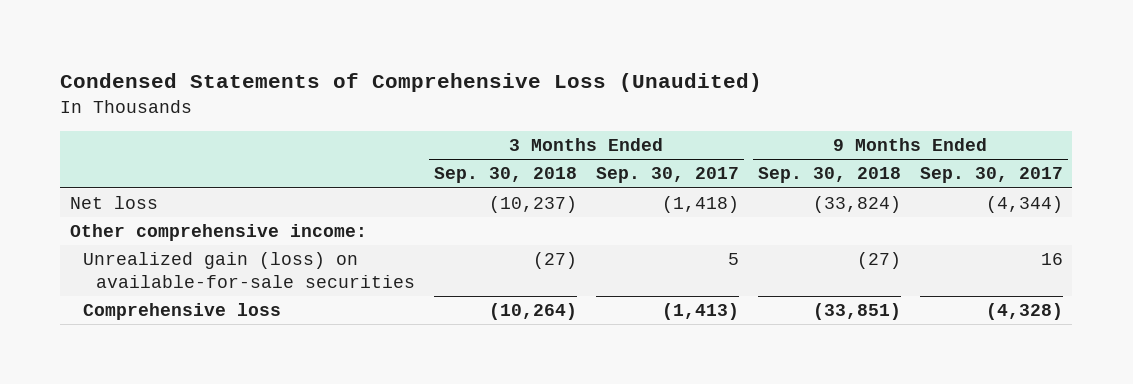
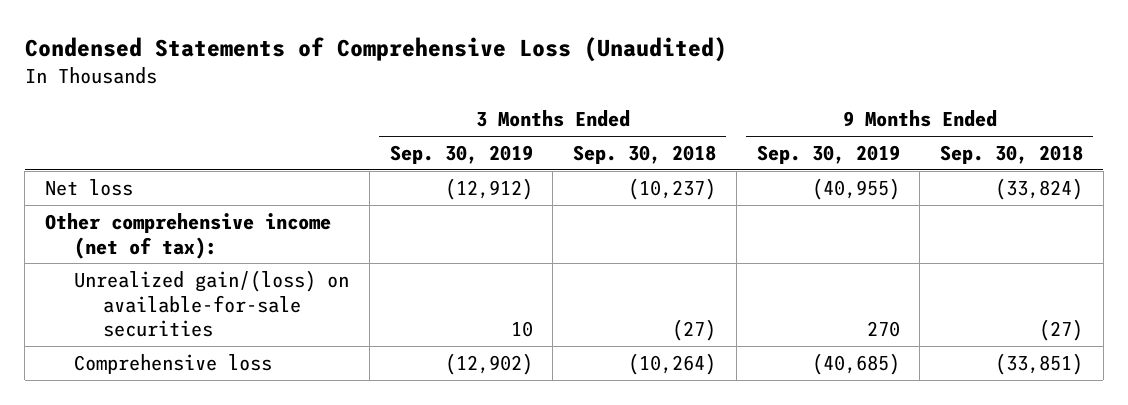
- | 3 Months Ended Sep. 30, 2018 | 3 Months Ended Sep. 30, 2017 | 9 Months Ended Sep. 30, 2018 | 9 Months Ended Sep. 30, 2017
+ | 3 Months Ended Sep. 30, 2019 | 3 Months Ended Sep. 30, 2018 | 9 Months Ended Sep. 30, 2019 | 9 Months Ended Sep. 30, 2018
- Other comprehensive income:
- Unrealized gain (loss) on available-for-sale securities | (27) | 5 | (27) | 16
+ Other comprehensive income (net of tax):
+ Unrealized gain/(loss) on available-for-sale securities | 10 | (27) | 270 | (27)

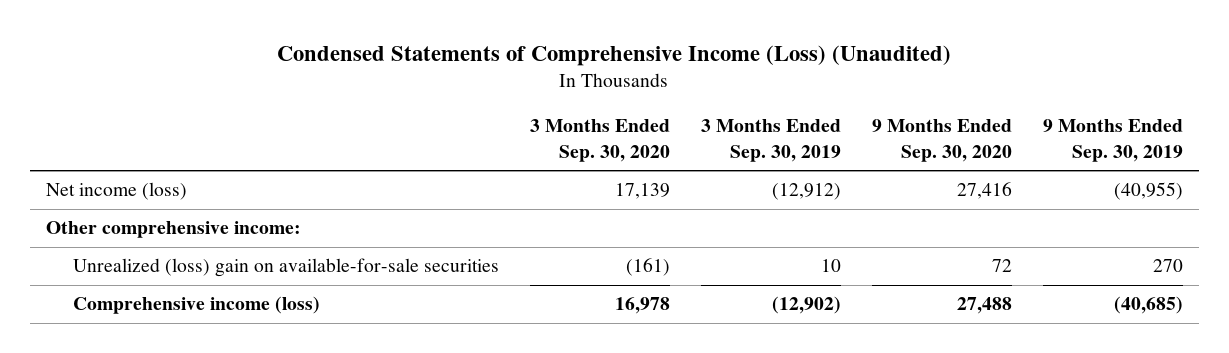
- Condensed Statements of Comprehensive Loss (Unaudited)
+ Condensed Statements of Comprehensive Income (Loss) (Unaudited)
- | 3 Months Ended Sep. 30, 2019 | 3 Months Ended Sep. 30, 2018 | 9 Months Ended Sep. 30, 2019 | 9 Months Ended Sep. 30, 2018
+ | 3 Months Ended Sep. 30, 2020 | 3 Months Ended Sep. 30, 2019 | 9 Months Ended Sep. 30, 2020 | 9 Months Ended Sep. 30, 2019
- Net loss | (12,912) | (10,237) | (40,955) | (33,824)
- Other comprehensive income (net of tax):
- Unrealized gain/(loss) on available-for-sale securities | 10 | (27) | 270 | (27)
- Comprehensive loss | (12,902) | (10,264) | (40,685) | (33,851)
+ Net income (loss) | 17,139 | (12,912) | 27,416 | (40,955)
+ Other comprehensive income:
+ Unrealized (loss) gain on available-for-sale securities | (161) | 10 | 72 | 270
+ Comprehensive income (loss) | 16,978 | (12,902) | 27,488 | (40,685)

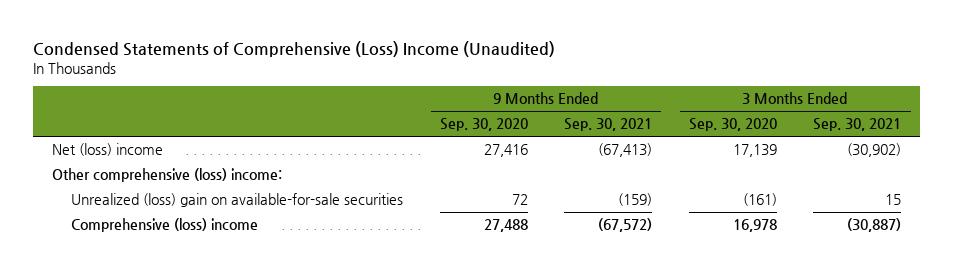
- Condensed Statements of Comprehensive Income (Loss) (Unaudited)
+ Condensed Statements of Comprehensive (Loss) Income (Unaudited)
- | 3 Months Ended Sep. 30, 2020 | 3 Months Ended Sep. 30, 2019 | 9 Months Ended Sep. 30, 2020 | 9 Months Ended Sep. 30, 2019
+ | 9 Months Ended Sep. 30, 2020 | 9 Months Ended Sep. 30, 2021 | 3 Months Ended Sep. 30, 2020 | 3 Months Ended Sep. 30, 2021
- Net income (loss) | 17,139 | (12,912) | 27,416 | (40,955)
- Other comprehensive income:
+ Net (loss) income | 27,416 | (67,413) | 17,139 | (30,902)
+ Other comprehensive (loss) income:
- Comprehensive income (loss) | 16,978 | (12,902) | 27,488 | (40,685)
+ Comprehensive (loss) income | 27,488 | (67,572) | 16,978 | (30,887)

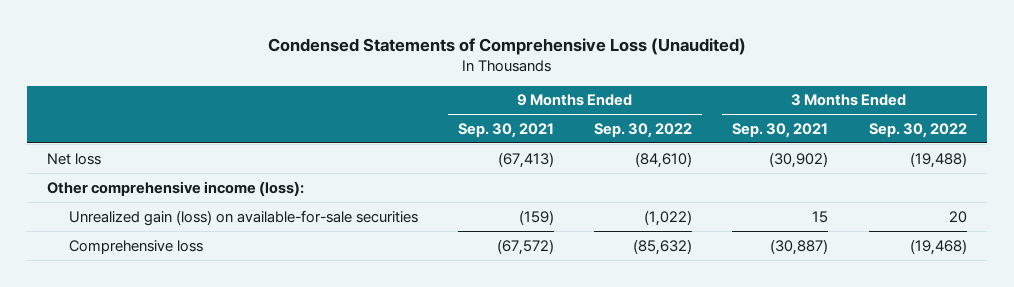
- Condensed Statements of Comprehensive (Loss) Income (Unaudited)
+ Condensed Statements of Comprehensive Loss (Unaudited)
- | 9 Months Ended Sep. 30, 2020 | 9 Months Ended Sep. 30, 2021 | 3 Months Ended Sep. 30, 2020 | 3 Months Ended Sep. 30, 2021
+ | 9 Months Ended Sep. 30, 2021 | 9 Months Ended Sep. 30, 2022 | 3 Months Ended Sep. 30, 2021 | 3 Months Ended Sep. 30, 2022
- Net (loss) income | 27,416 | (67,413) | 17,139 | (30,902)
- Other comprehensive (loss) income:
- Unrealized (loss) gain on available-for-sale securities | 72 | (159) | (161) | 15
- Comprehensive (loss) income | 27,488 | (67,572) | 16,978 | (30,887)
+ Net loss | (67,413) | (84,610) | (30,902) | (19,488)
+ Other comprehensive income (loss):
+ Unrealized gain (loss) on available-for-sale securities | (159) | (1,022) | 15 | 20
+ Comprehensive loss | (67,572) | (85,632) | (30,887) | (19,468)

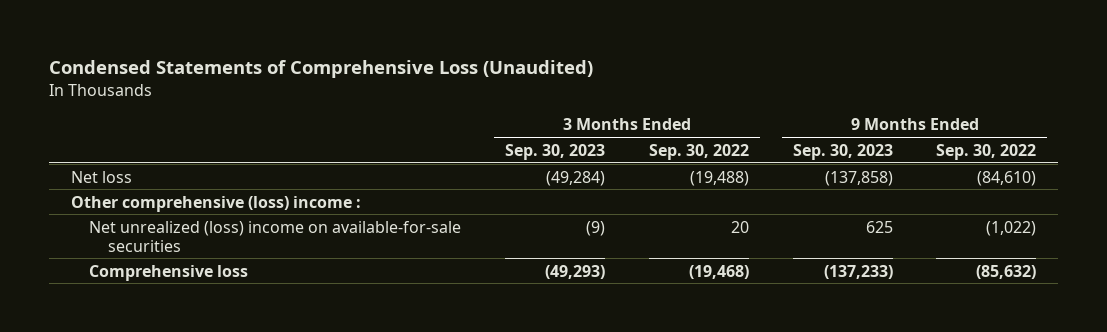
- | 9 Months Ended Sep. 30, 2021 | 9 Months Ended Sep. 30, 2022 | 3 Months Ended Sep. 30, 2021 | 3 Months Ended Sep. 30, 2022
+ | 3 Months Ended Sep. 30, 2023 | 3 Months Ended Sep. 30, 2022 | 9 Months Ended Sep. 30, 2023 | 9 Months Ended Sep. 30, 2022
- Other comprehensive income (loss):
- Unrealized gain (loss) on available-for-sale securities | (159) | (1,022) | 15 | 20
+ Other comprehensive (loss) income :
+ Net unrealized (loss) income on available-for-sale securities | (9) | 20 | 625 | (1,022)

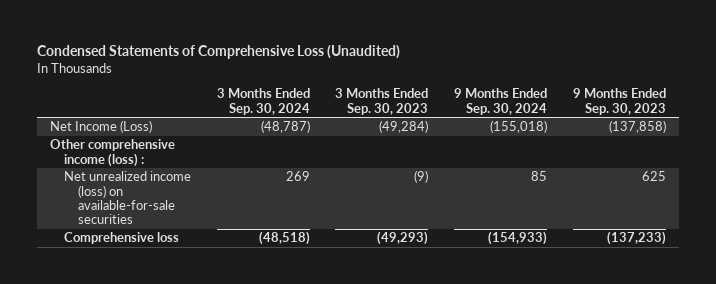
- | 3 Months Ended Sep. 30, 2023 | 3 Months Ended Sep. 30, 2022 | 9 Months Ended Sep. 30, 2023 | 9 Months Ended Sep. 30, 2022
+ | 3 Months Ended Sep. 30, 2024 | 3 Months Ended Sep. 30, 2023 | 9 Months Ended Sep. 30, 2024 | 9 Months Ended Sep. 30, 2023
- Net loss | (49,284) | (19,488) | (137,858) | (84,610)
- Other comprehensive (loss) income :
- Net unrealized (loss) income on available-for-sale securities | (9) | 20 | 625 | (1,022)
+ Net Income (Loss) | (48,787) | (49,284) | (155,018) | (137,858)
+ Other comprehensive income (loss) :
+ Net unrealized income (loss) on available-for-sale securities | 269 | (9) | 85 | 625

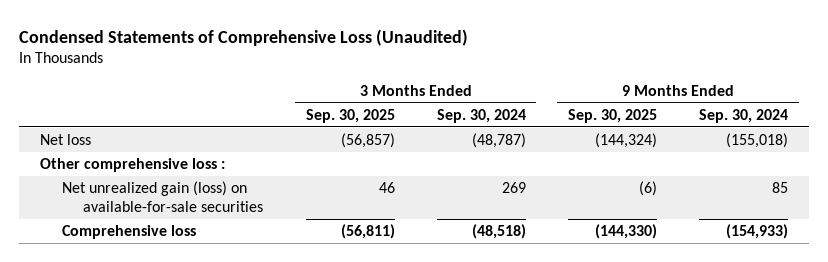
- | 3 Months Ended Sep. 30, 2024 | 3 Months Ended Sep. 30, 2023 | 9 Months Ended Sep. 30, 2024 | 9 Months Ended Sep. 30, 2023
+ | 3 Months Ended Sep. 30, 2025 | 3 Months Ended Sep. 30, 2024 | 9 Months Ended Sep. 30, 2025 | 9 Months Ended Sep. 30, 2024
- Net Income (Loss) | (48,787) | (49,284) | (155,018) | (137,858)
- Other comprehensive income (loss) :
- Net unrealized income (loss) on available-for-sale securities | 269 | (9) | 85 | 625
+ Net loss | (56,857) | (48,787) | (144,324) | (155,018)
+ Other comprehensive loss :
+ Net unrealized gain (loss) on available-for-sale securities | 46 | 269 | (6) | 85

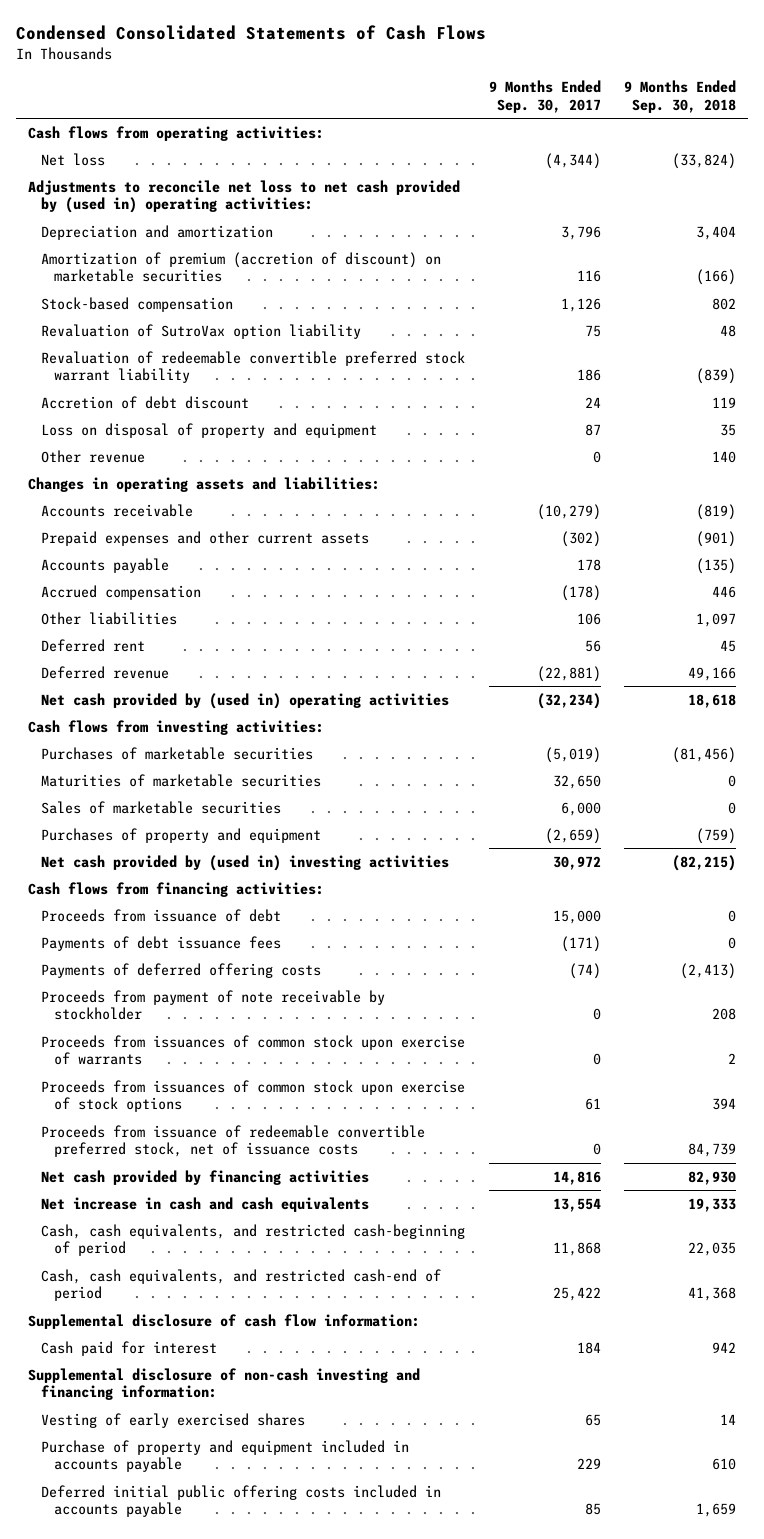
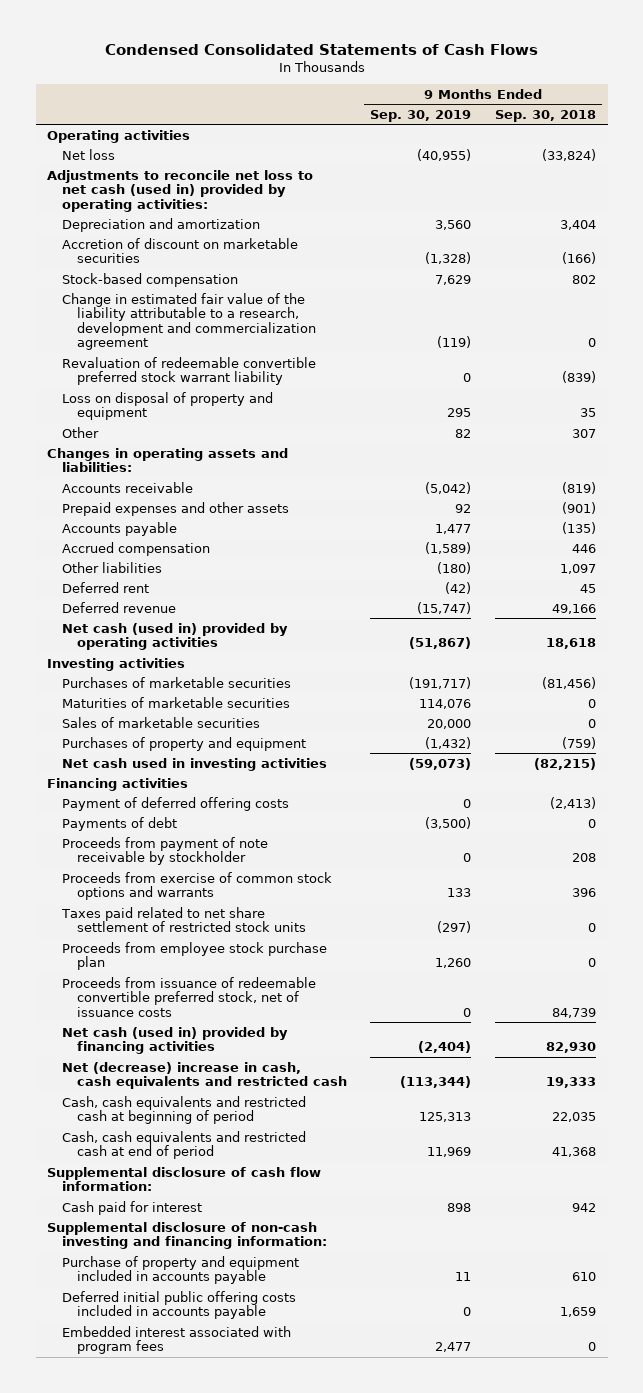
- | 9 Months Ended Sep. 30, 2017 | 9 Months Ended Sep. 30, 2018
+ | 9 Months Ended Sep. 30, 2019 | 9 Months Ended Sep. 30, 2018
- Cash flows from operating activities:
+ Operating activities
- Adjustments to reconcile net loss to net cash provided by (used in) operating activities:
+ Adjustments to reconcile net loss to net cash (used in) provided by operating activities:
- Amortization of premium (accretion of discount) on marketable securities | 116 | (166)
+ Accretion of discount on marketable securities | (1,328) | (166)
- Revaluation of SutroVax option liability | 75 | 48
+ Change in estimated fair value of the liability attributable to a research, development and commercialization agreement | (119) | 0
- Accretion of debt discount | 24 | 119
- Other revenue | 0 | 140
+ Other | 82 | 307
- Prepaid expenses and other current assets | (302) | (901)
+ Prepaid expenses and other assets | 92 | (901)
- Net cash provided by (used in) operating activities | (32,234) | 18,618
- Cash flows from investing activities:
+ Net cash (used in) provided by operating activities | (51,867) | 18,618
+ Investing activities
- Net cash provided by (used in) investing activities | 30,972 | (82,215)
- Cash flows from financing activities:
- Proceeds from issuance of debt | 15,000 | 0
- Payments of debt issuance fees | (171) | 0
- Payments of deferred offering costs | (74) | (2,413)
+ Net cash used in investing activities | (59,073) | (82,215)
+ Financing activities
+ Payment of deferred offering costs | 0 | (2,413)
+ Payments of debt | (3,500) | 0
- Proceeds from issuances of common stock upon exercise of warrants | 0 | 2
- Proceeds from issuances of common stock upon exercise of stock options | 61 | 394
+ Proceeds from exercise of common stock options and warrants | 133 | 396
+ Taxes paid related to net share settlement of restricted stock units | (297) | 0
+ Proceeds from employee stock purchase plan | 1,260 | 0
- Net cash provided by financing activities | 14,816 | 82,930
- Net increase in cash and cash equivalents | 13,554 | 19,333
- Cash, cash equivalents, and restricted cash-beginning of period | 11,868 | 22,035
- Cash, cash equivalents, and restricted cash-end of period | 25,422 | 41,368
+ Net cash (used in) provided by financing activities | (2,404) | 82,930
+ Net (decrease) increase in cash, cash equivalents and restricted cash | (113,344) | 19,333
+ Cash, cash equivalents and restricted cash at beginning of period | 125,313 | 22,035
+ Cash, cash equivalents and restricted cash at end of period | 11,969 | 41,368
- Vesting of early exercised shares | 65 | 14
+ Embedded interest associated with program fees | 2,477 | 0

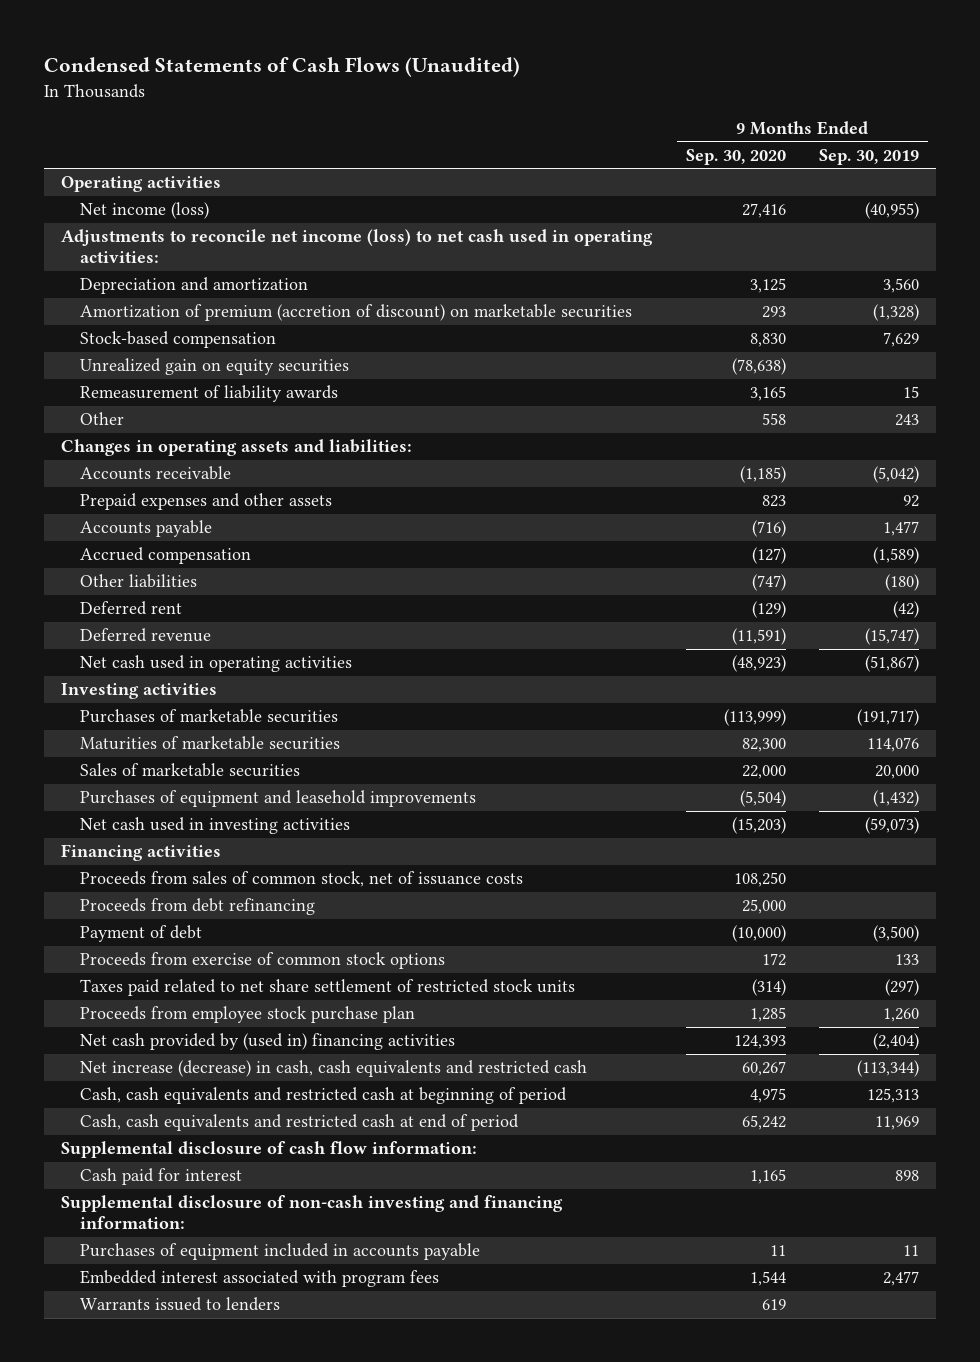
- Condensed Consolidated Statements of Cash Flows
+ Condensed Statements of Cash Flows (Unaudited)
- | 9 Months Ended Sep. 30, 2019 | 9 Months Ended Sep. 30, 2018
+ | 9 Months Ended Sep. 30, 2020 | 9 Months Ended Sep. 30, 2019
- Net loss | (40,955) | (33,824)
- Adjustments to reconcile net loss to net cash (used in) provided by operating activities:
+ Net income (loss) | 27,416 | (40,955)
+ Adjustments to reconcile net income (loss) to net cash used in operating activities:
- Accretion of discount on marketable securities | (1,328) | (166)
+ Amortization of premium (accretion of discount) on marketable securities | 293 | (1,328)
- Change in estimated fair value of the liability attributable to a research, development and commercialization agreement | (119) | 0
- Revaluation of redeemable convertible preferred stock warrant liability | 0 | (839)
- Loss on disposal of property and equipment | 295 | 35
- Other | 82 | 307
+ Unrealized gain on equity securities | (78,638) |
+ Remeasurement of liability awards | 3,165 | 15
+ Other | 558 | 243
- Net cash (used in) provided by operating activities | (51,867) | 18,618
+ Net cash used in operating activities | (48,923) | (51,867)
- Purchases of property and equipment | (1,432) | (759)
+ Purchases of equipment and leasehold improvements | (5,504) | (1,432)
- Payment of deferred offering costs | 0 | (2,413)
- Payments of debt | (3,500) | 0
- Proceeds from payment of note receivable by stockholder | 0 | 208
- Proceeds from exercise of common stock options and warrants | 133 | 396
+ Proceeds from sales of common stock, net of issuance costs | 108,250 |
+ Proceeds from debt refinancing | 25,000 |
+ Payment of debt | (10,000) | (3,500)
+ Proceeds from exercise of common stock options | 172 | 133
- Proceeds from issuance of redeemable convertible preferred stock, net of issuance costs | 0 | 84,739
- Net cash (used in) provided by financing activities | (2,404) | 82,930
- Net (decrease) increase in cash, cash equivalents and restricted cash | (113,344) | 19,333
+ Net cash provided by (used in) financing activities | 124,393 | (2,404)
+ Net increase (decrease) in cash, cash equivalents and restricted cash | 60,267 | (113,344)
- Purchase of property and equipment included in accounts payable | 11 | 610
- Deferred initial public offering costs included in accounts payable | 0 | 1,659
+ Purchases of equipment included in accounts payable | 11 | 11
+ Warrants issued to lenders | 619 |

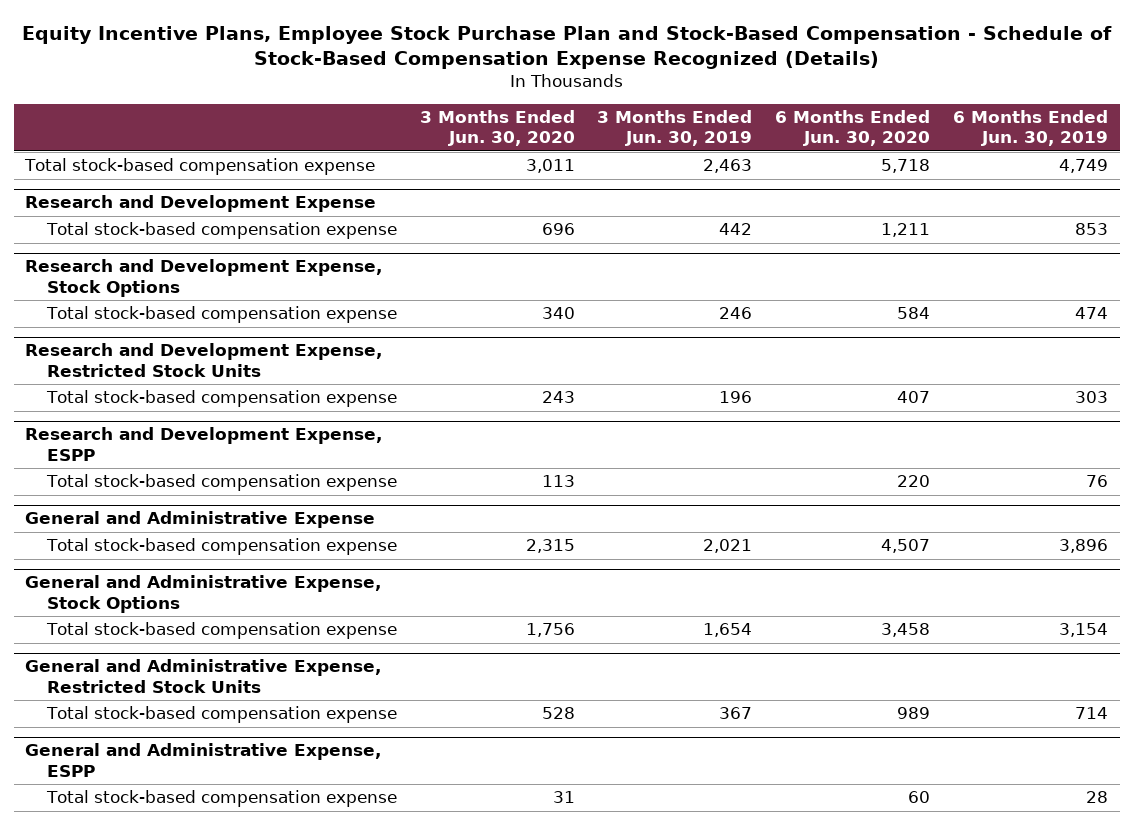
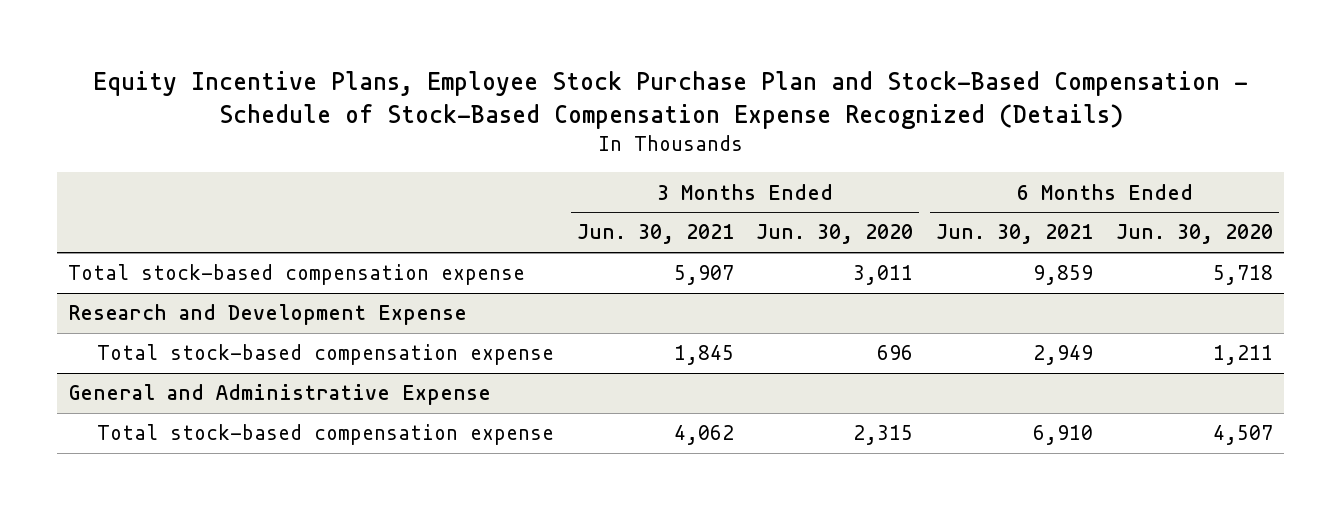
- | 3 Months Ended Jun. 30, 2020 | 3 Months Ended Jun. 30, 2019 | 6 Months Ended Jun. 30, 2020 | 6 Months Ended Jun. 30, 2019
+ | 3 Months Ended Jun. 30, 2021 | 3 Months Ended Jun. 30, 2020 | 6 Months Ended Jun. 30, 2021 | 6 Months Ended Jun. 30, 2020
- Research and Development Expense, Stock Options
- Total stock-based compensation expense | 340 | 246 | 584 | 474
- Research and Development Expense, Restricted Stock Units
- Total stock-based compensation expense | 243 | 196 | 407 | 303
- Research and Development Expense, ESPP
- Total stock-based compensation expense | 113 | | 220 | 76
- General and Administrative Expense, Stock Options
- Total stock-based compensation expense | 1,756 | 1,654 | 3,458 | 3,154
- General and Administrative Expense, Restricted Stock Units
- Total stock-based compensation expense | 528 | 367 | 989 | 714
- General and Administrative Expense, ESPP
- Total stock-based compensation expense | 31 | | 60 | 28

